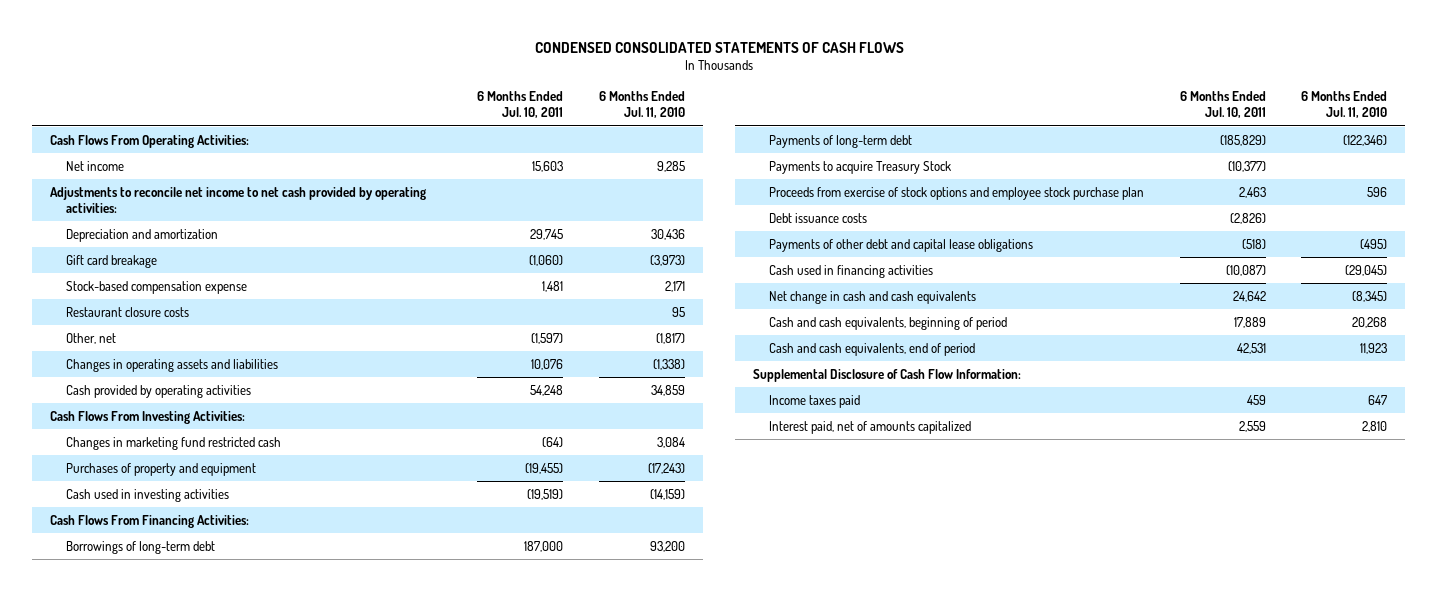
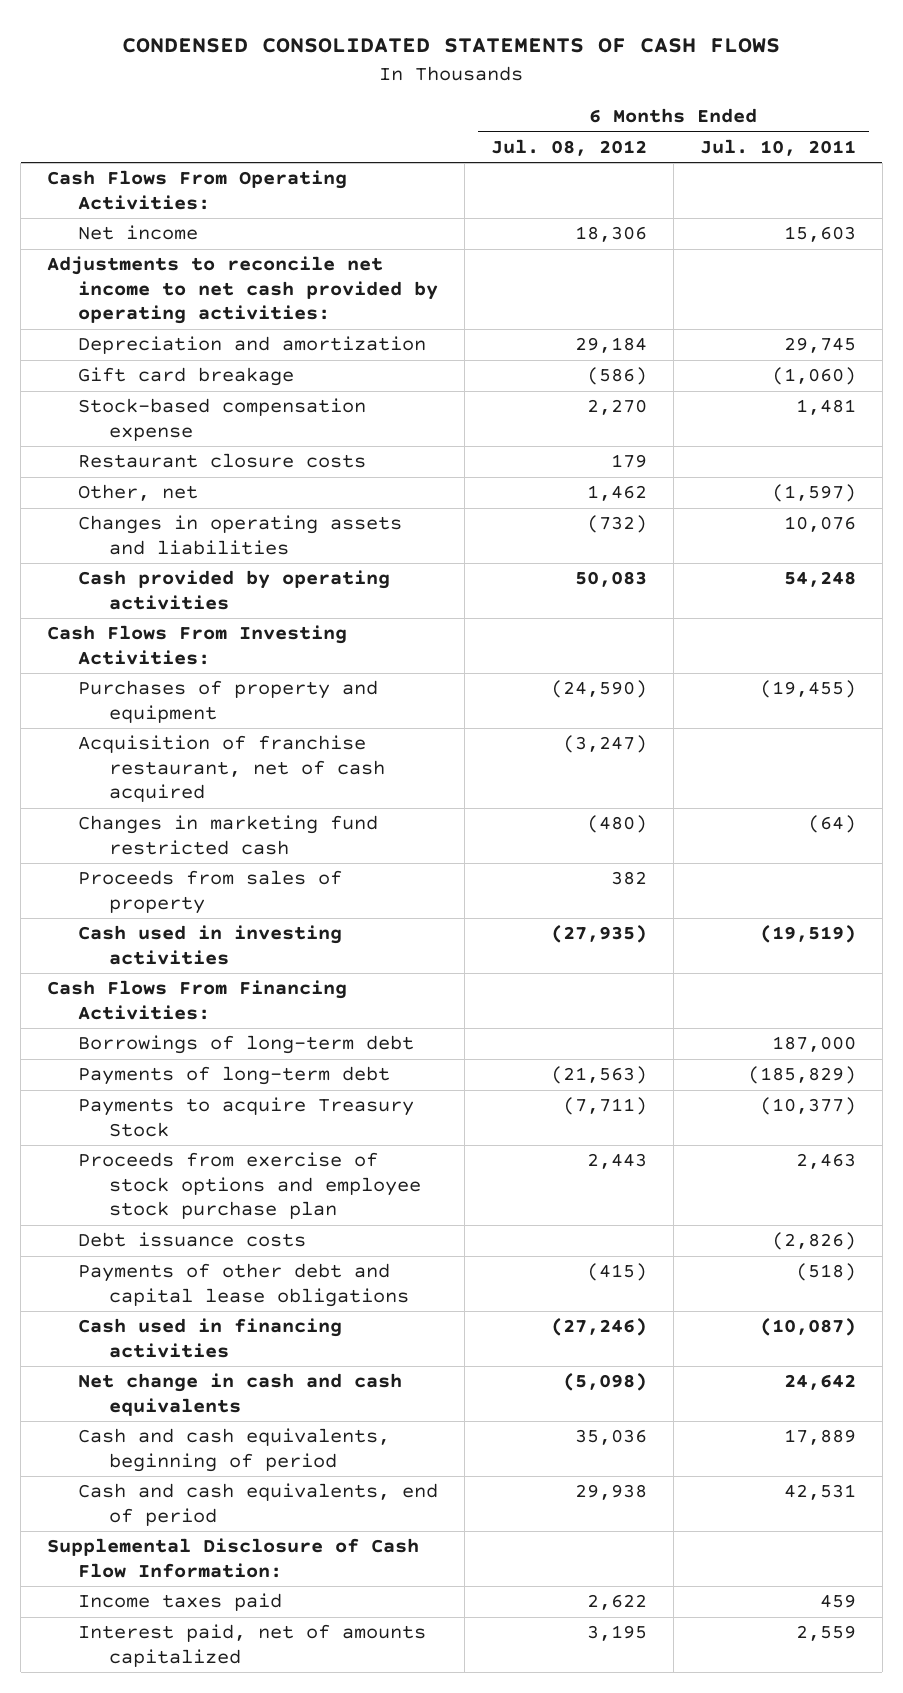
- | 6 Months Ended Jul. 10, 2011 | 6 Months Ended Jul. 11, 2010
+ | 6 Months Ended Jul. 08, 2012 | 6 Months Ended Jul. 10, 2011
+ Acquisition of franchise restaurant, net of cash acquired | (3,247) |
moved down: Changes in marketing fund restricted cash | (480) | (64)
+ Proceeds from sales of property | 382 |

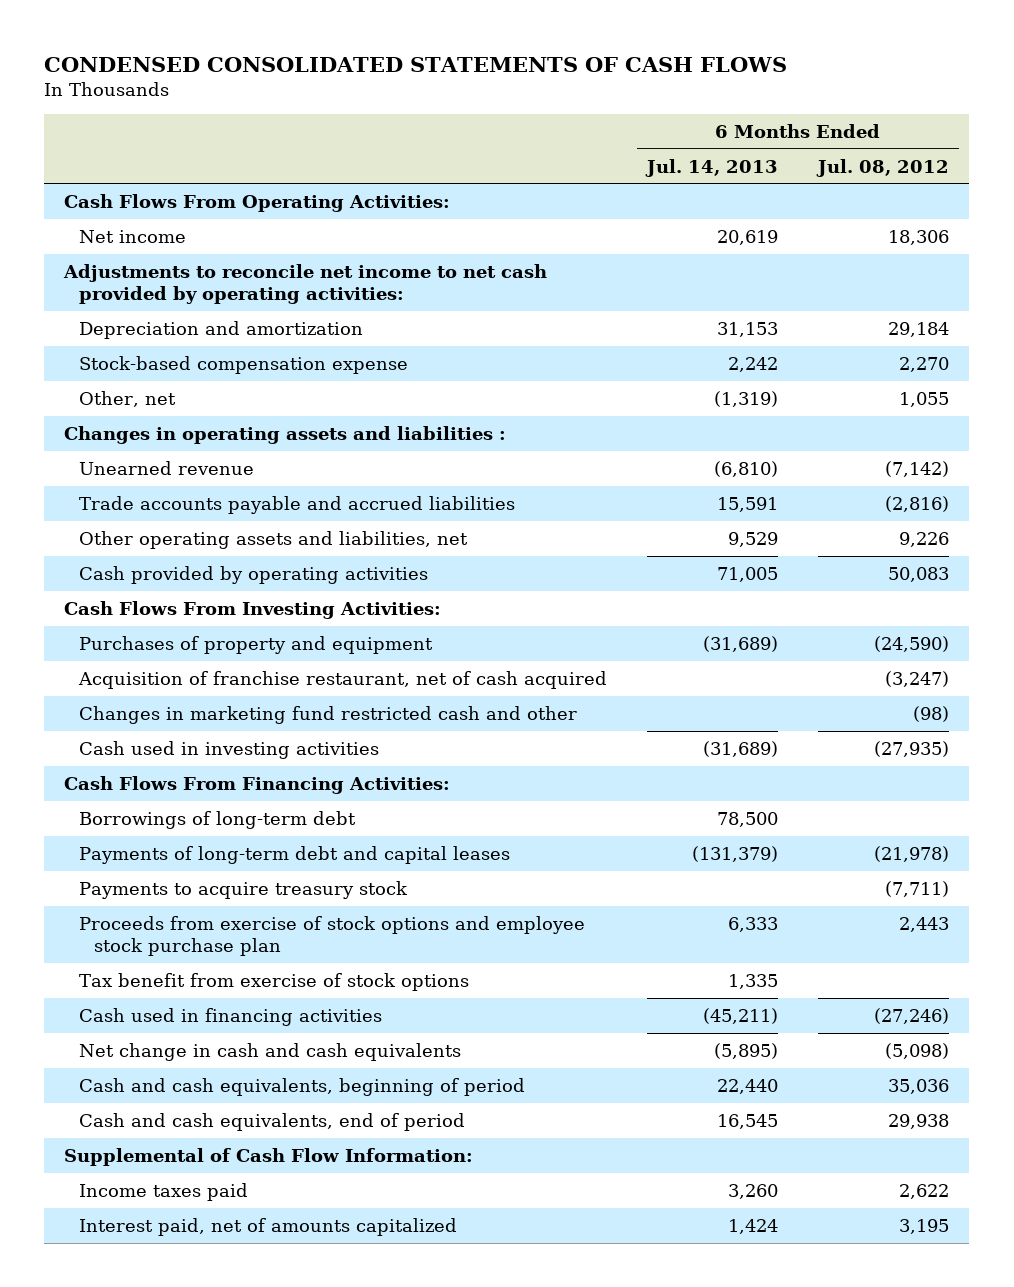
- | 6 Months Ended Jul. 08, 2012 | 6 Months Ended Jul. 10, 2011
+ | 6 Months Ended Jul. 14, 2013 | 6 Months Ended Jul. 08, 2012
- Gift card breakage | (586) | (1,060)
- Restaurant closure costs | 179 |
- Other, net | 1,462 | (1,597)
- Changes in operating assets and liabilities | (732) | 10,076
+ Other, net | (1,319) | 1,055
+ Changes in operating assets and liabilities :
+ Unearned revenue | (6,810) | (7,142)
+ Trade accounts payable and accrued liabilities | 15,591 | (2,816)
+ Other operating assets and liabilities, net | 9,529 | 9,226
- Changes in marketing fund restricted cash | (480) | (64)
- Proceeds from sales of property | 382 |
+ Changes in marketing fund restricted cash and other | | (98)
- Payments of long-term debt | (21,563) | (185,829)
- Payments to acquire Treasury Stock | (7,711) | (10,377)
+ Payments of long-term debt and capital leases | (131,379) | (21,978)
+ Payments to acquire treasury stock | | (7,711)
- Debt issuance costs | | (2,826)
- Payments of other debt and capital lease obligations | (415) | (518)
+ Tax benefit from exercise of stock options | 1,335 |
- Supplemental Disclosure of Cash Flow Information:
+ Supplemental of Cash Flow Information:

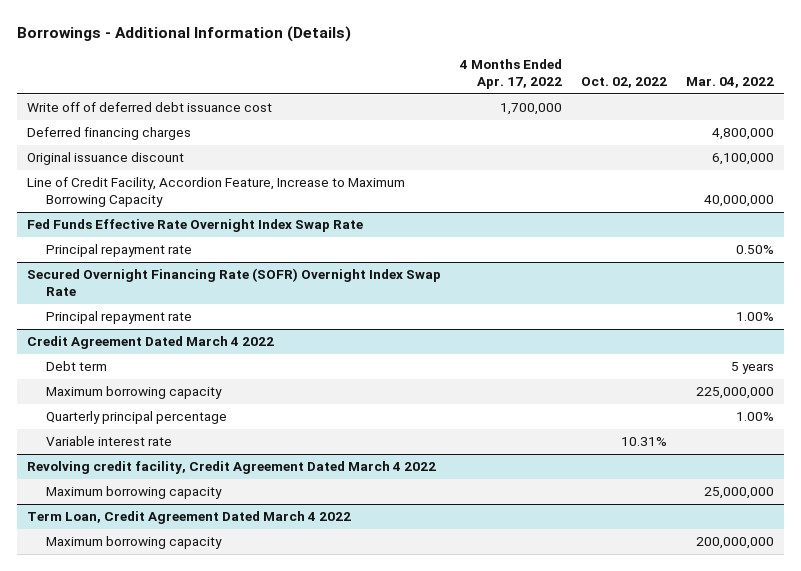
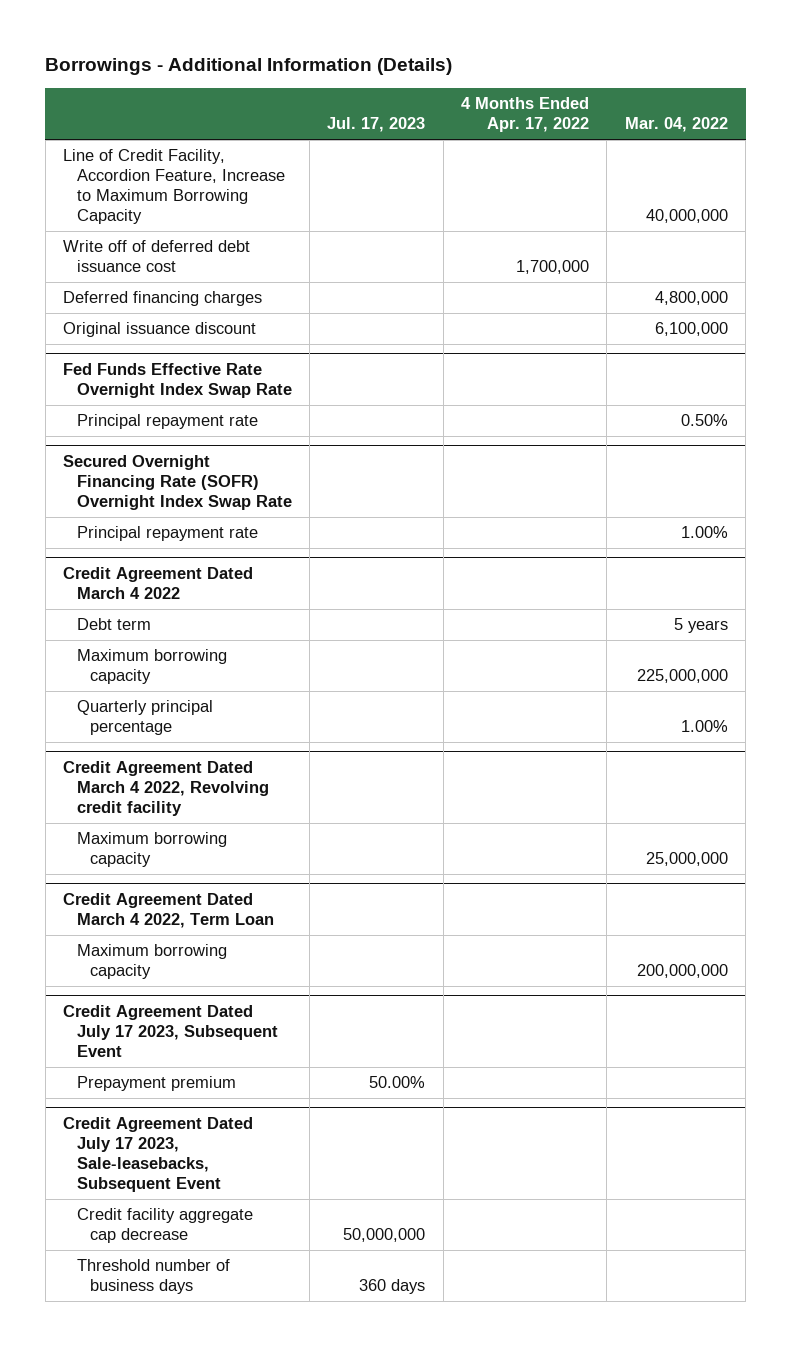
- | 4 Months Ended Apr. 17, 2022 | Oct. 02, 2022 | Mar. 04, 2022
+ | Jul. 17, 2023 | 4 Months Ended Apr. 17, 2022 | Mar. 04, 2022
moved up: Line of Credit Facility, Accordion Feature, Increase to Maximum Borrowing Capacity | | | 40,000,000
@ Credit Agreement Dated March 4 2022
- Variable interest rate | | 10.31% |
- Revolving credit facility, Credit Agreement Dated March 4 2022
+ Credit Agreement Dated March 4 2022, Revolving credit facility
- Term Loan, Credit Agreement Dated March 4 2022
+ Credit Agreement Dated March 4 2022, Term Loan
+ Credit Agreement Dated July 17 2023, Subsequent Event
+ Prepayment premium | 50.00% | |
+ Credit Agreement Dated July 17 2023, Sale-leasebacks, Subsequent Event
+ Credit facility aggregate cap decrease | 50,000,000 | |
+ Threshold number of business days | 360 days | |

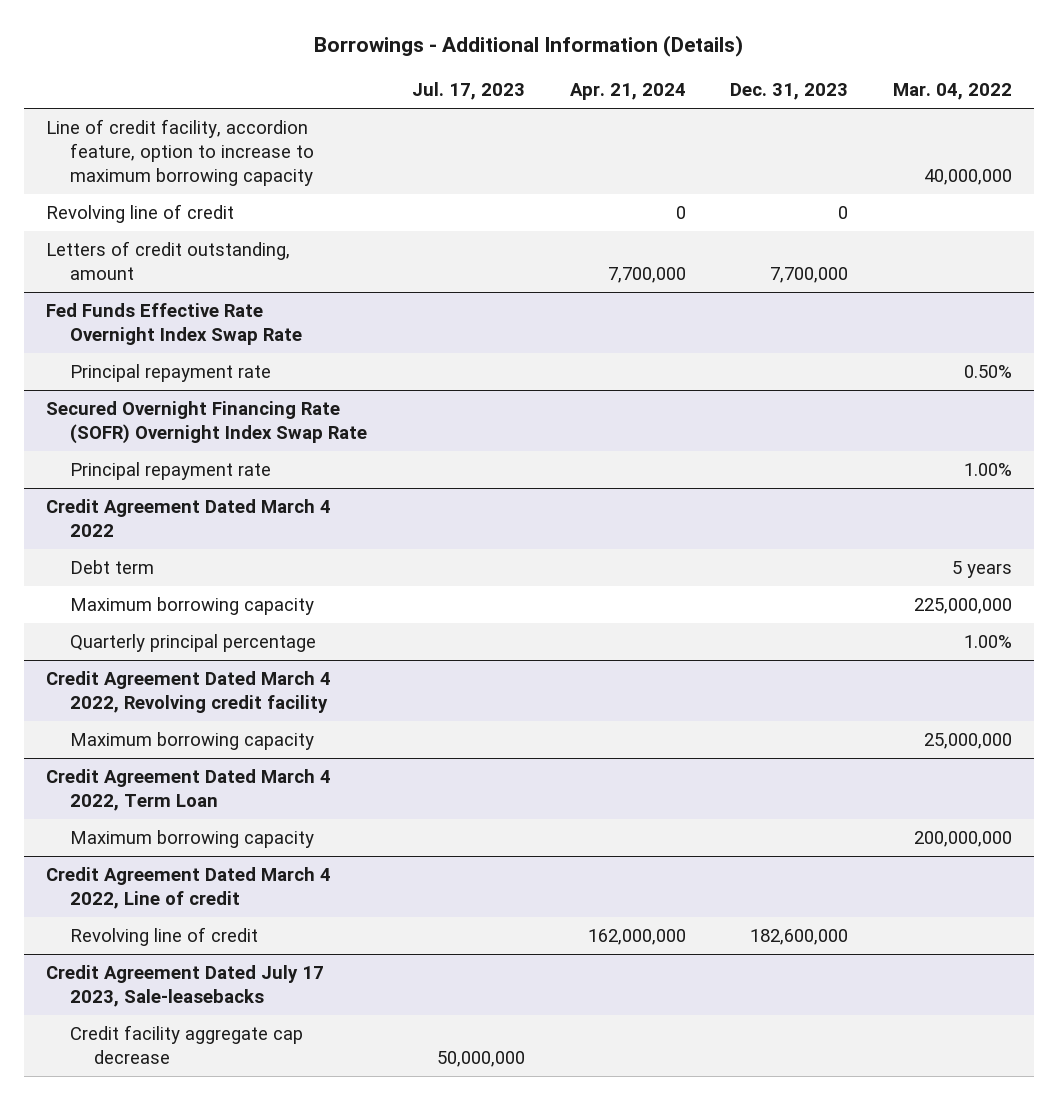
- | Jul. 17, 2023 | 4 Months Ended Apr. 17, 2022 | Mar. 04, 2022
+ | Jul. 17, 2023 | Apr. 21, 2024 | Dec. 31, 2023 | Mar. 04, 2022
- Line of Credit Facility, Accordion Feature, Increase to Maximum Borrowing Capacity | | | 40,000,000
- Write off of deferred debt issuance cost | | 1,700,000 |
- Deferred financing charges | | | 4,800,000
- Original issuance discount | | | 6,100,000
+ Line of credit facility, accordion feature, option to increase to maximum borrowing capacity | | | | 40,000,000
+ Revolving line of credit | | 0 | 0 |
+ Letters of credit outstanding, amount | | 7,700,000 | 7,700,000 |
- Credit Agreement Dated July 17 2023, Subsequent Event
- Prepayment premium | 50.00% | |
- Credit Agreement Dated July 17 2023, Sale-leasebacks, Subsequent Event
+ Credit Agreement Dated March 4 2022, Line of credit
+ Revolving line of credit | | 162,000,000 | 182,600,000 |
+ Credit Agreement Dated July 17 2023, Sale-leasebacks
- Threshold number of business days | 360 days | |

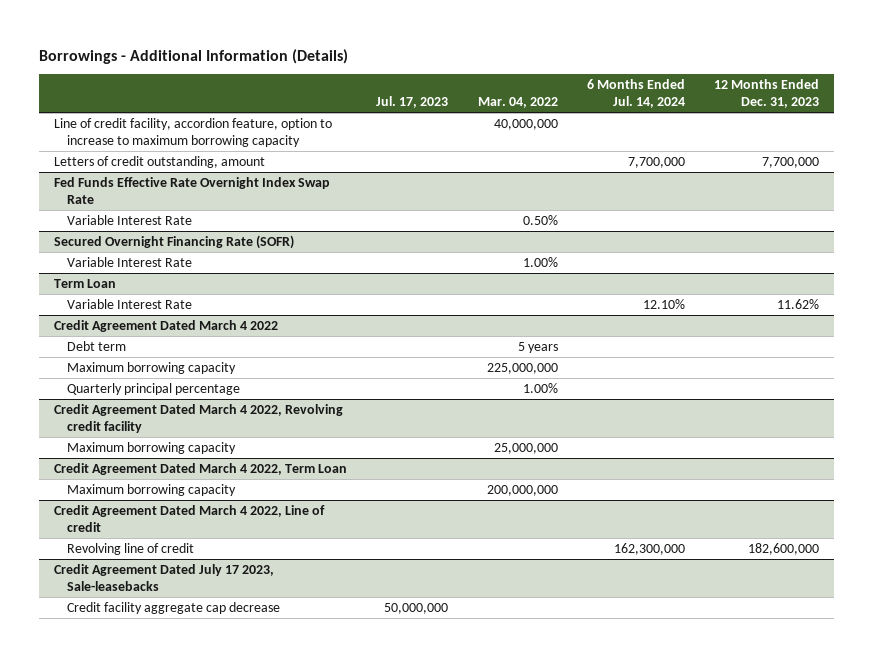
- | Jul. 17, 2023 | Apr. 21, 2024 | Dec. 31, 2023 | Mar. 04, 2022
+ | Jul. 17, 2023 | Mar. 04, 2022 | 6 Months Ended Jul. 14, 2024 | 12 Months Ended Dec. 31, 2023
- Revolving line of credit | | 0 | 0 |
@ Fed Funds Effective Rate Overnight Index Swap Rate
- Principal repayment rate | | | | 0.50%
- Secured Overnight Financing Rate (SOFR) Overnight Index Swap Rate
- Principal repayment rate | | | | 1.00%
@ Fed Funds Effective Rate Overnight Index Swap Rate
+ Variable Interest Rate | | 0.50% | |
+ Secured Overnight Financing Rate (SOFR)
+ Variable Interest Rate | | 1.00% | |
+ Term Loan
+ Variable Interest Rate | | | 12.10% | 11.62%

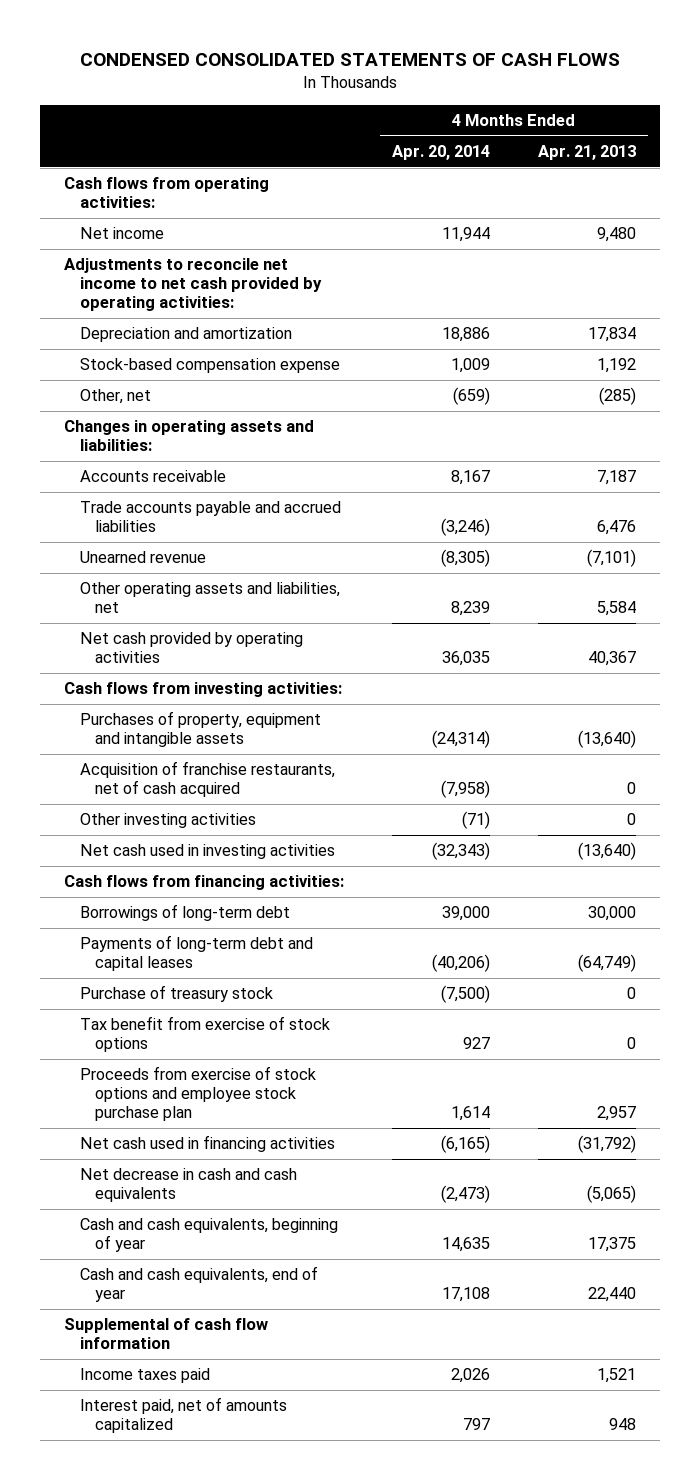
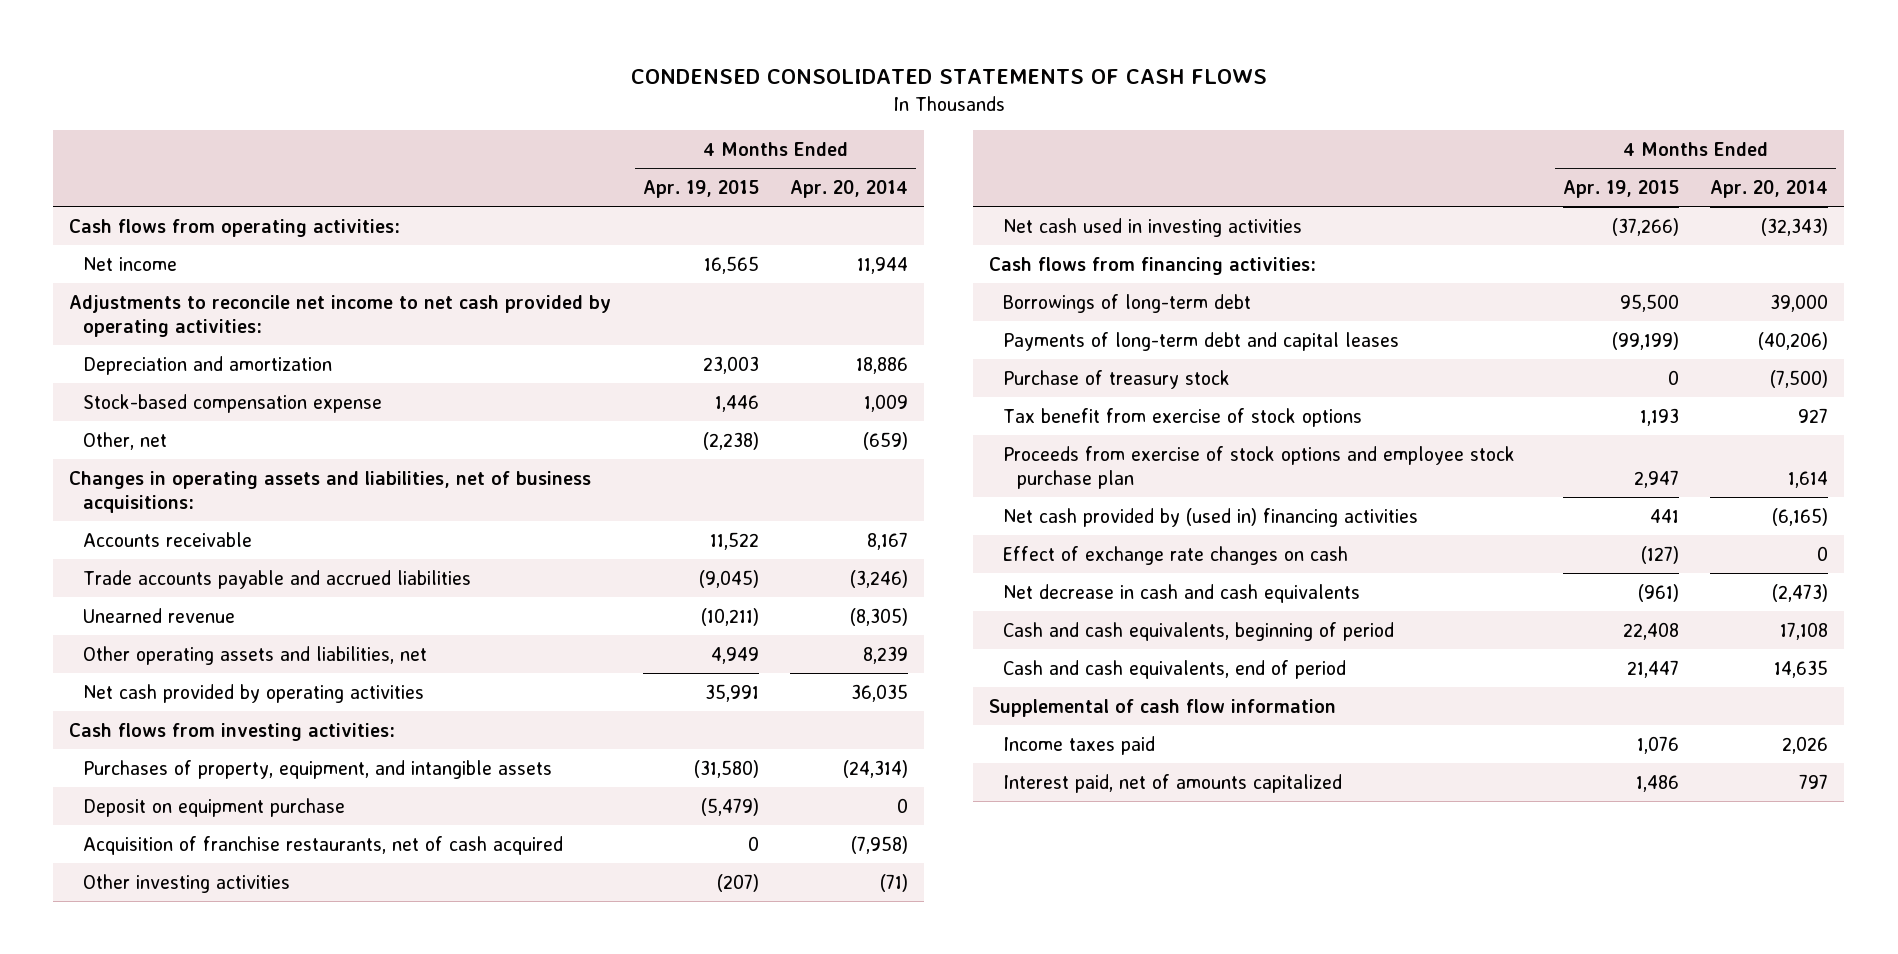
- | 4 Months Ended Apr. 20, 2014 | 4 Months Ended Apr. 21, 2013
+ | 4 Months Ended Apr. 19, 2015 | 4 Months Ended Apr. 20, 2014
- Changes in operating assets and liabilities:
+ Changes in operating assets and liabilities, net of business acquisitions:
- Purchases of property, equipment and intangible assets | (24,314) | (13,640)
+ Purchases of property, equipment, and intangible assets | (31,580) | (24,314)
+ Deposit on equipment purchase | (5,479) | 0
- Net cash used in financing activities | (6,165) | (31,792)
+ Net cash provided by (used in) financing activities | 441 | (6,165)
+ Effect of exchange rate changes on cash | (127) | 0
- Cash and cash equivalents, beginning of year | 14,635 | 17,375
- Cash and cash equivalents, end of year | 17,108 | 22,440
+ Cash and cash equivalents, beginning of period | 22,408 | 17,108
+ Cash and cash equivalents, end of period | 21,447 | 14,635

